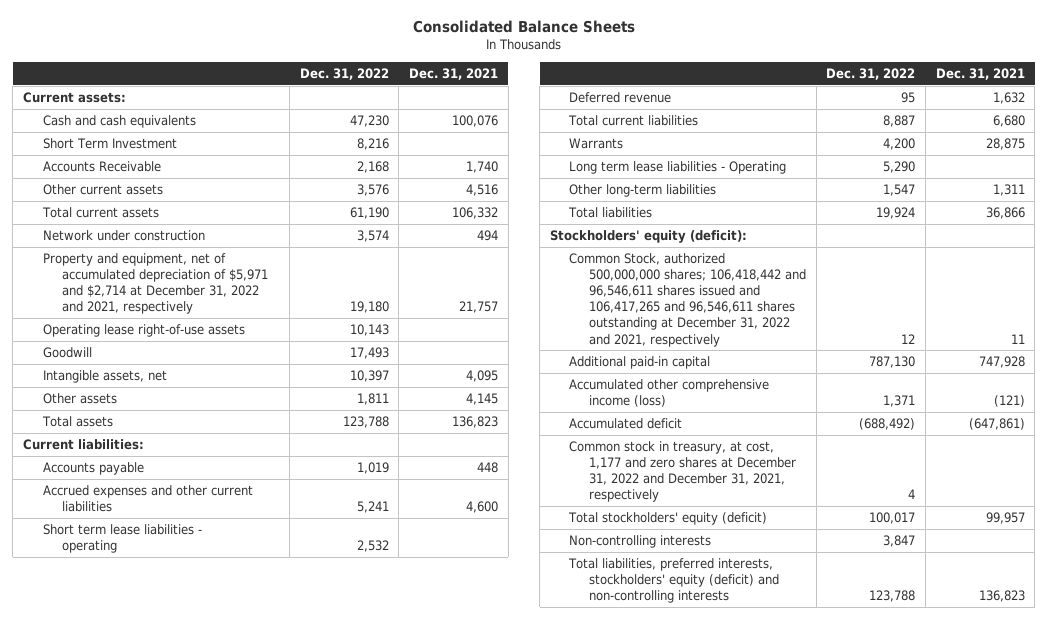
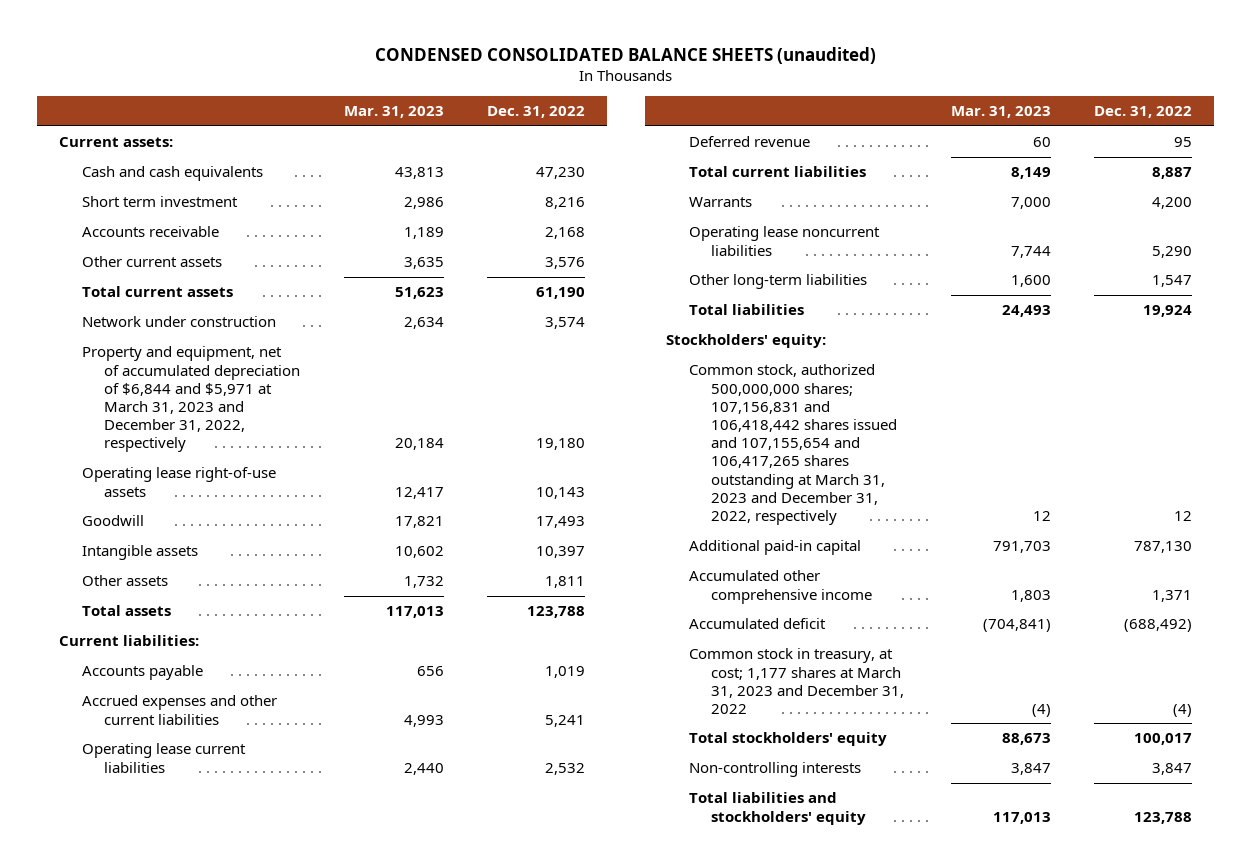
- Consolidated Balance Sheets
+ CONDENSED CONSOLIDATED BALANCE SHEETS (unaudited)
- | Dec. 31, 2022 | Dec. 31, 2021
+ | Mar. 31, 2023 | Dec. 31, 2022
- Short Term Investment | 8,216 |
- Accounts Receivable | 2,168 | 1,740
+ Short term investment | 2,986 | 8,216
+ Accounts receivable | 1,189 | 2,168
- Property and equipment, net of accumulated depreciation of $5,971 and $2,714 at December 31, 2022 and 2021, respectively | 19,180 | 21,757
+ Property and equipment, net of accumulated depreciation of $6,844 and $5,971 at March 31, 2023 and December 31, 2022, respectively | 20,184 | 19,180
- Intangible assets, net | 10,397 | 4,095
+ Intangible assets | 10,602 | 10,397
- Short term lease liabilities - operating | 2,532 |
+ Operating lease current liabilities | 2,440 | 2,532
- Long term lease liabilities - Operating | 5,290 |
+ Operating lease noncurrent liabilities | 7,744 | 5,290
- Stockholders' equity (deficit):
- Common Stock, authorized 500,000,000 shares; 106,418,442 and 96,546,611 shares issued and 106,417,265 and 96,546,611 shares outstanding at December 31, 2022 and 2021, respectively | 12 | 11
+ Stockholders' equity:
+ Common stock, authorized 500,000,000 shares; 107,156,831 and 106,418,442 shares issued and 107,155,654 and 106,417,265 shares outstanding at March 31, 2023 and December 31, 2022, respectively | 12 | 12
- Accumulated other comprehensive income (loss) | 1,371 | (121)
+ Accumulated other comprehensive income | 1,803 | 1,371
- Common stock in treasury, at cost, 1,177 and zero shares at December 31, 2022 and December 31, 2021, respectively | 4 |
- Total stockholders' equity (deficit) | 100,017 | 99,957
+ Common stock in treasury, at cost; 1,177 shares at March 31, 2023 and December 31, 2022 | (4) | (4)
+ Total stockholders' equity | 88,673 | 100,017
- Total liabilities, preferred interests, stockholders' equity (deficit) and non-controlling interests | 123,788 | 136,823
+ Total liabilities and stockholders' equity | 117,013 | 123,788

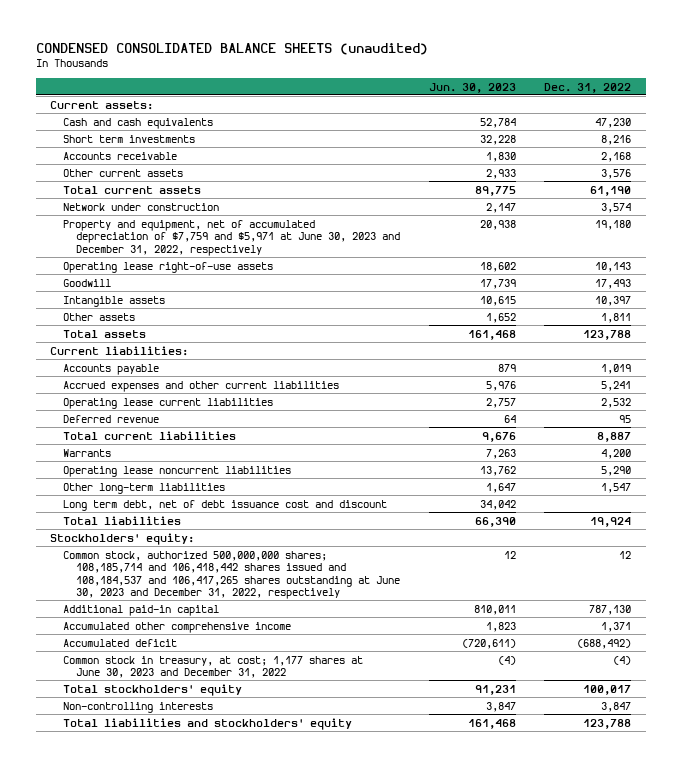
- | Mar. 31, 2023 | Dec. 31, 2022
+ | Jun. 30, 2023 | Dec. 31, 2022
- Short term investment | 2,986 | 8,216
+ Short term investments | 32,228 | 8,216
- Property and equipment, net of accumulated depreciation of $6,844 and $5,971 at March 31, 2023 and December 31, 2022, respectively | 20,184 | 19,180
+ Property and equipment, net of accumulated depreciation of $7,759 and $5,971 at June 30, 2023 and December 31, 2022, respectively | 20,938 | 19,180
+ Long term debt, net of debt issuance cost and discount | 34,042 |
- Common stock, authorized 500,000,000 shares; 107,156,831 and 106,418,442 shares issued and 107,155,654 and 106,417,265 shares outstanding at March 31, 2023 and December 31, 2022, respectively | 12 | 12
+ Common stock, authorized 500,000,000 shares; 108,185,714 and 106,418,442 shares issued and 108,184,537 and 106,417,265 shares outstanding at June 30, 2023 and December 31, 2022, respectively | 12 | 12
- Common stock in treasury, at cost; 1,177 shares at March 31, 2023 and December 31, 2022 | (4) | (4)
+ Common stock in treasury, at cost; 1,177 shares at June 30, 2023 and December 31, 2022 | (4) | (4)

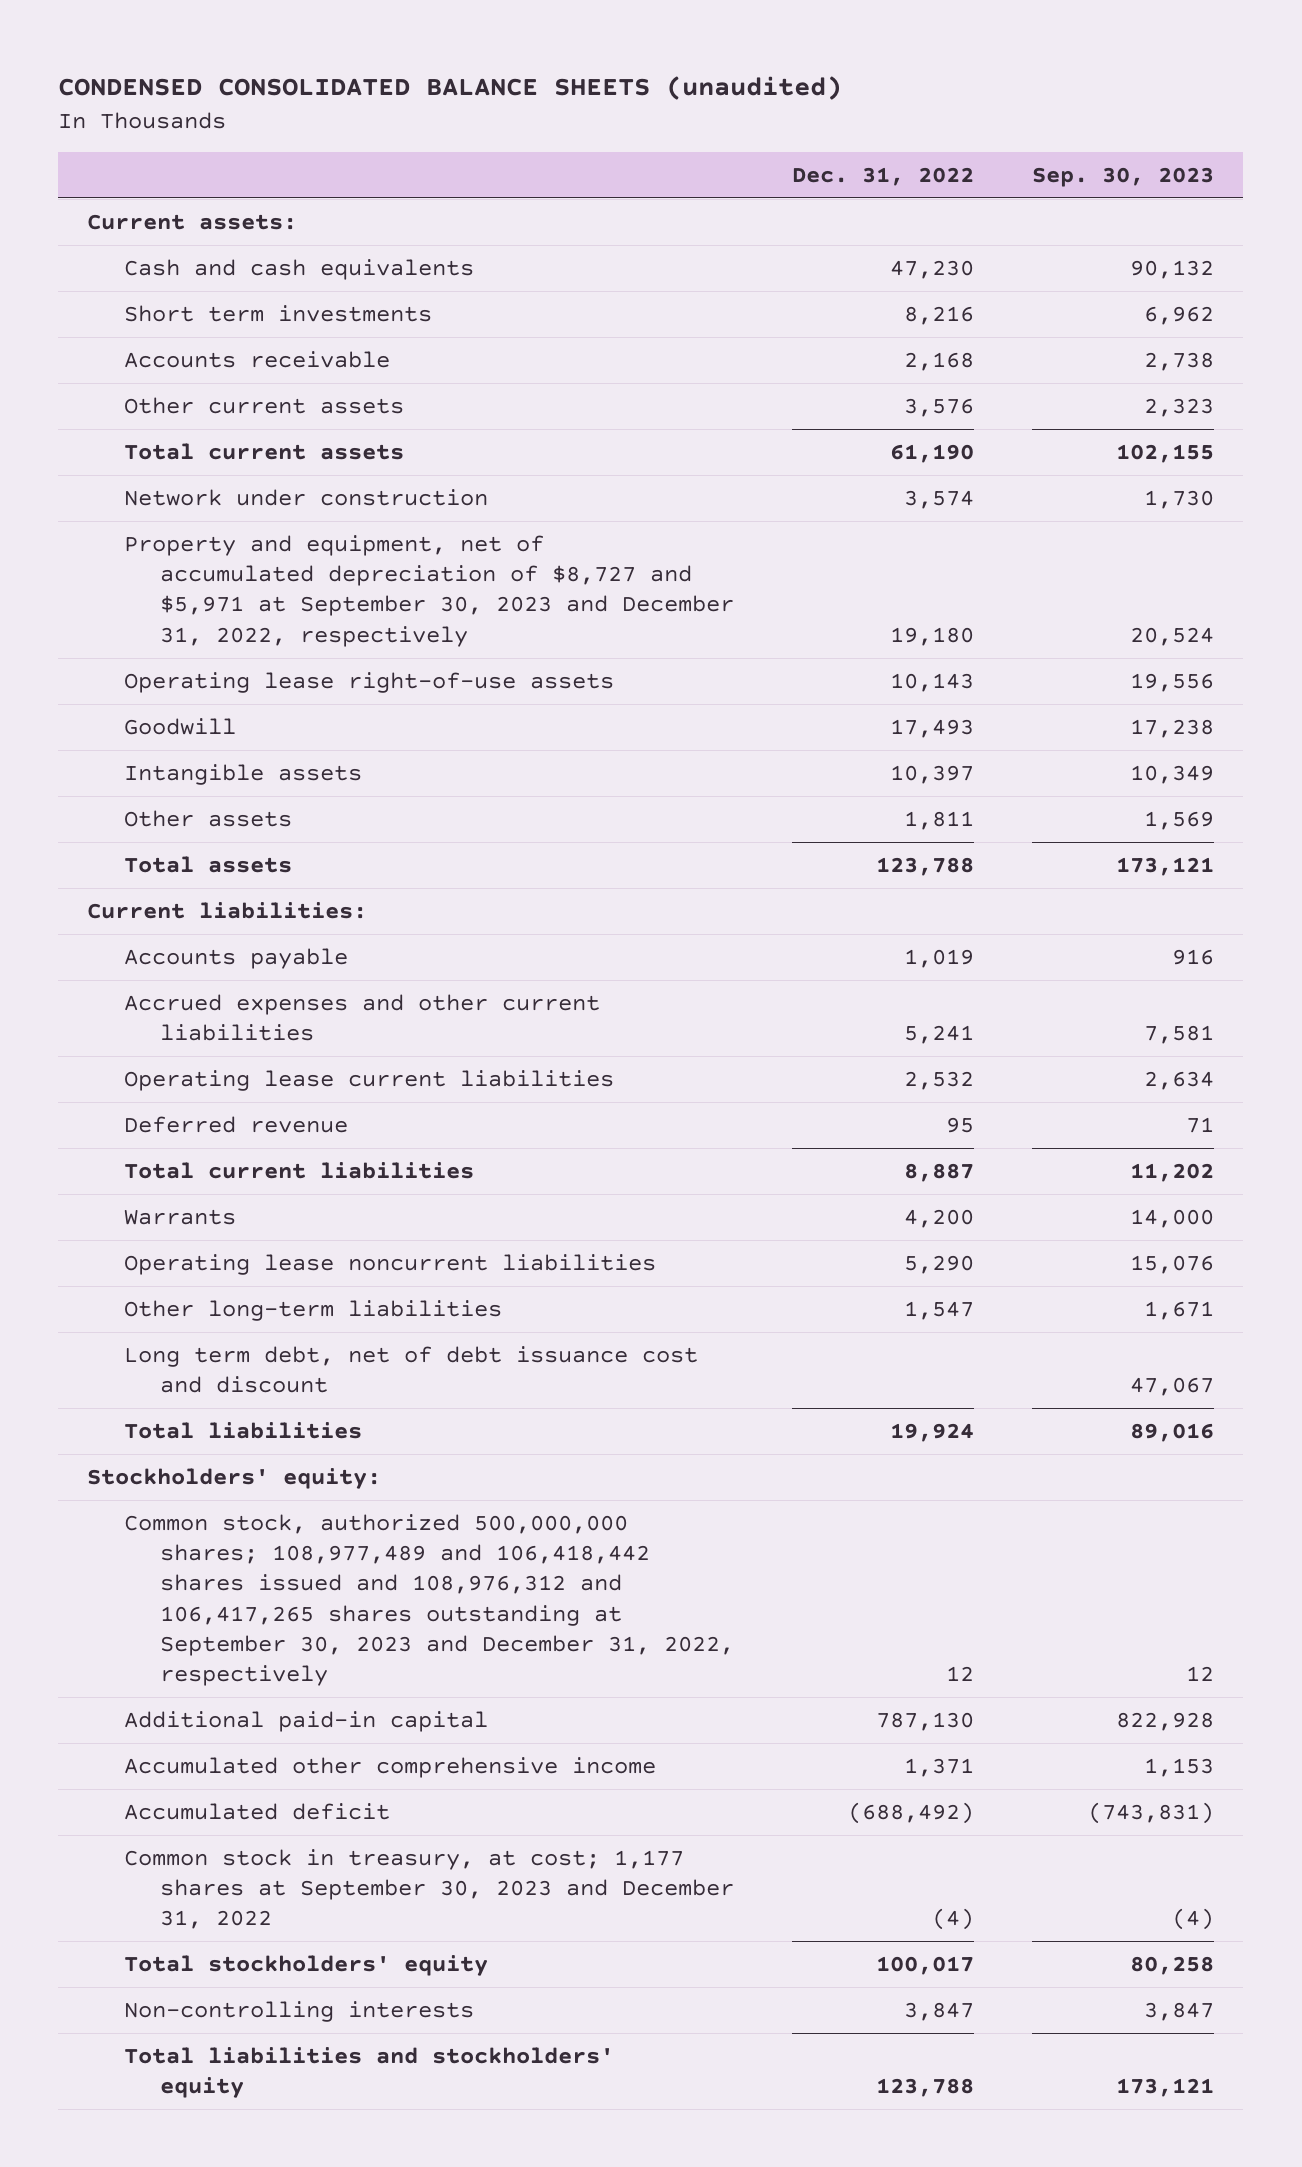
- | Jun. 30, 2023 | Dec. 31, 2022
+ | Dec. 31, 2022 | Sep. 30, 2023
- Property and equipment, net of accumulated depreciation of $7,759 and $5,971 at June 30, 2023 and December 31, 2022, respectively | 20,938 | 19,180
+ Property and equipment, net of accumulated depreciation of $8,727 and $5,971 at September 30, 2023 and December 31, 2022, respectively | 19,180 | 20,524
- Common stock, authorized 500,000,000 shares; 108,185,714 and 106,418,442 shares issued and 108,184,537 and 106,417,265 shares outstanding at June 30, 2023 and December 31, 2022, respectively | 12 | 12
+ Common stock, authorized 500,000,000 shares; 108,977,489 and 106,418,442 shares issued and 108,976,312 and 106,417,265 shares outstanding at September 30, 2023 and December 31, 2022, respectively | 12 | 12
- Common stock in treasury, at cost; 1,177 shares at June 30, 2023 and December 31, 2022 | (4) | (4)
+ Common stock in treasury, at cost; 1,177 shares at September 30, 2023 and December 31, 2022 | (4) | (4)

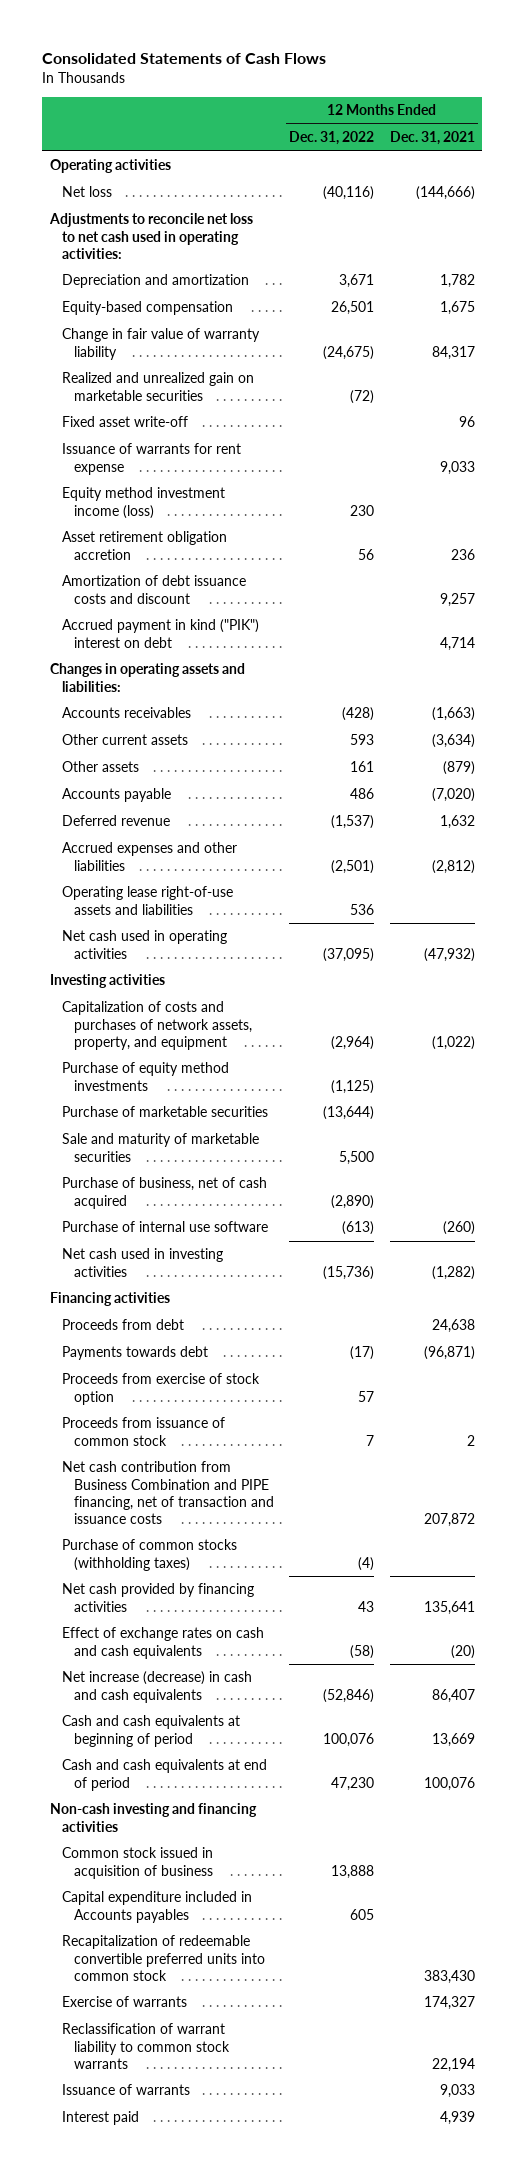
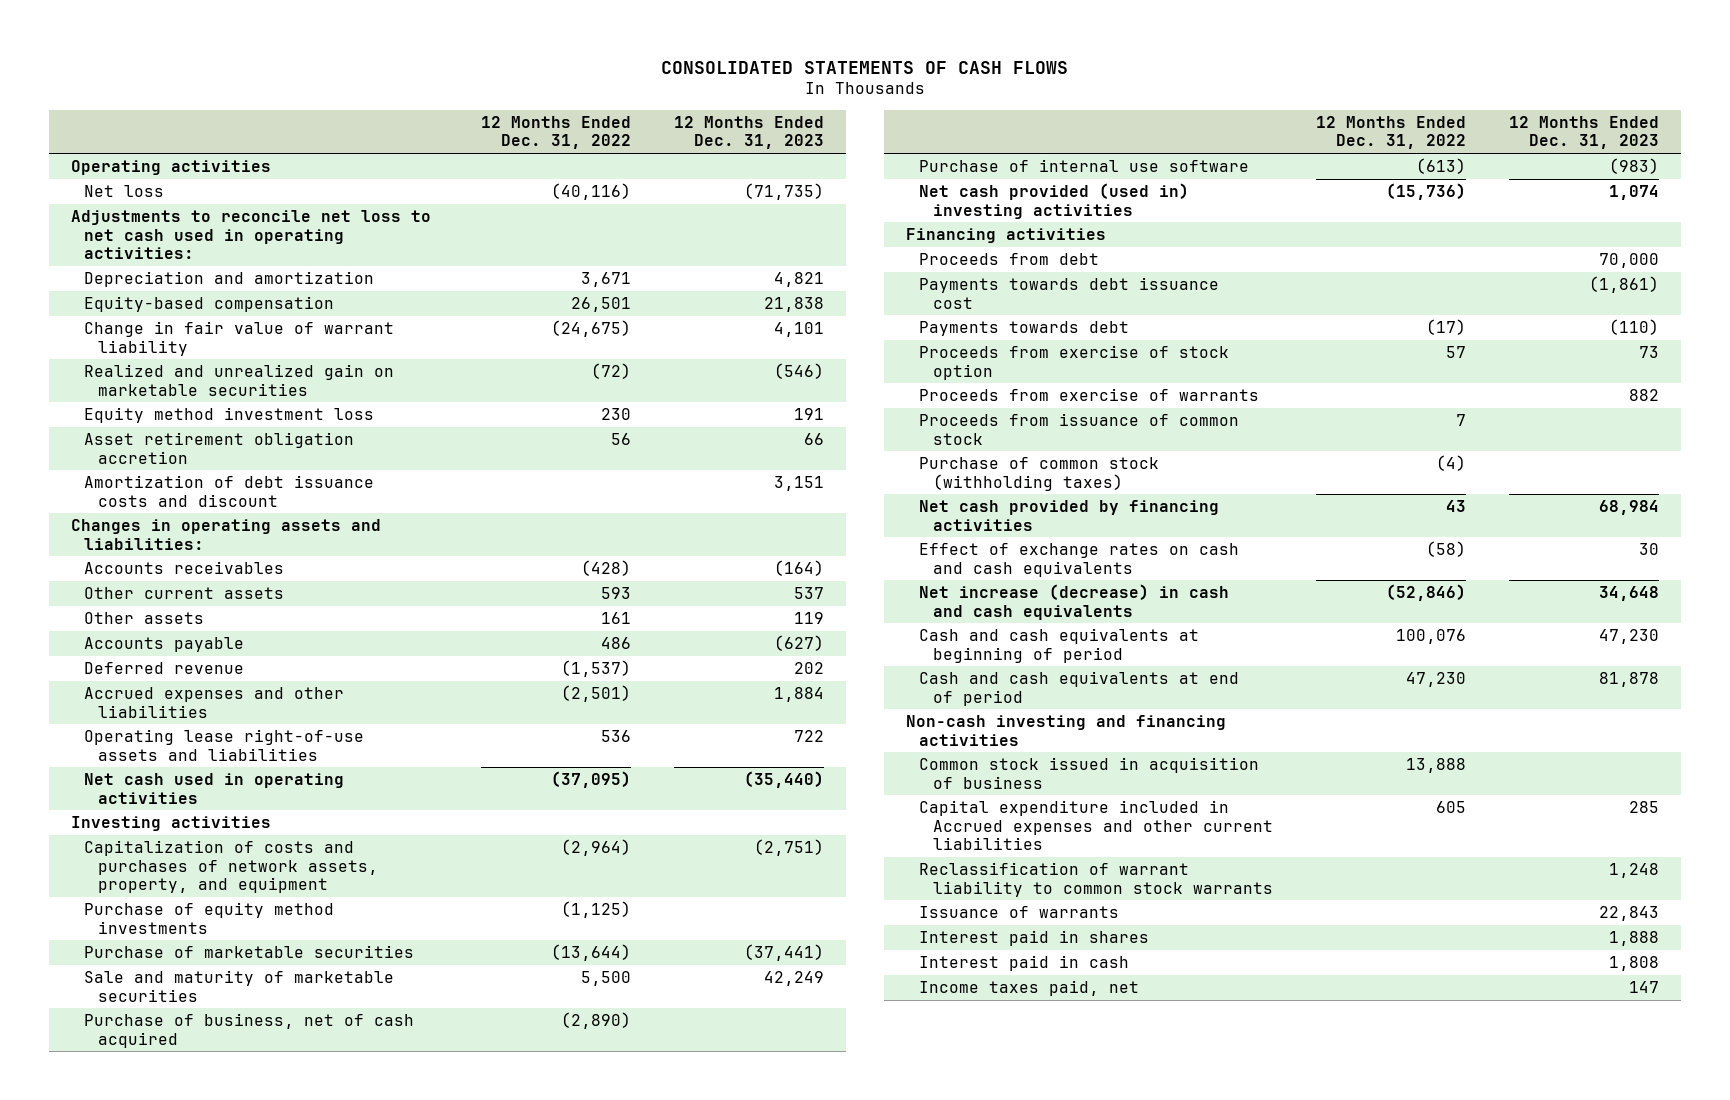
- Consolidated Statements of Cash Flows
+ CONSOLIDATED STATEMENTS OF CASH FLOWS
- | 12 Months Ended Dec. 31, 2022 | 12 Months Ended Dec. 31, 2021
+ | 12 Months Ended Dec. 31, 2022 | 12 Months Ended Dec. 31, 2023
- Change in fair value of warranty liability | (24,675) | 84,317
+ Change in fair value of warrant liability | (24,675) | 4,101
- Fixed asset write-off | | 96
- Issuance of warrants for rent expense | | 9,033
- Equity method investment income (loss) | 230 |
+ Equity method investment loss | 230 | 191
- Accrued payment in kind ("PIK") interest on debt | | 4,714
- Net cash used in investing activities | (15,736) | (1,282)
+ Net cash provided (used in) investing activities | (15,736) | 1,074
+ Payments towards debt issuance cost | | (1,861)
+ Proceeds from exercise of warrants | | 882
- Net cash contribution from Business Combination and PIPE financing, net of transaction and issuance costs | | 207,872
- Purchase of common stocks (withholding taxes) | (4) |
+ Purchase of common stock (withholding taxes) | (4) |
- Capital expenditure included in Accounts payables | 605 |
- Recapitalization of redeemable convertible preferred units into common stock | | 383,430
- Exercise of warrants | | 174,327
+ Capital expenditure included in Accrued expenses and other current liabilities | 605 | 285
- Interest paid | | 4,939
+ Interest paid in shares | | 1,888
+ Interest paid in cash | | 1,808
+ Income taxes paid, net | | 147

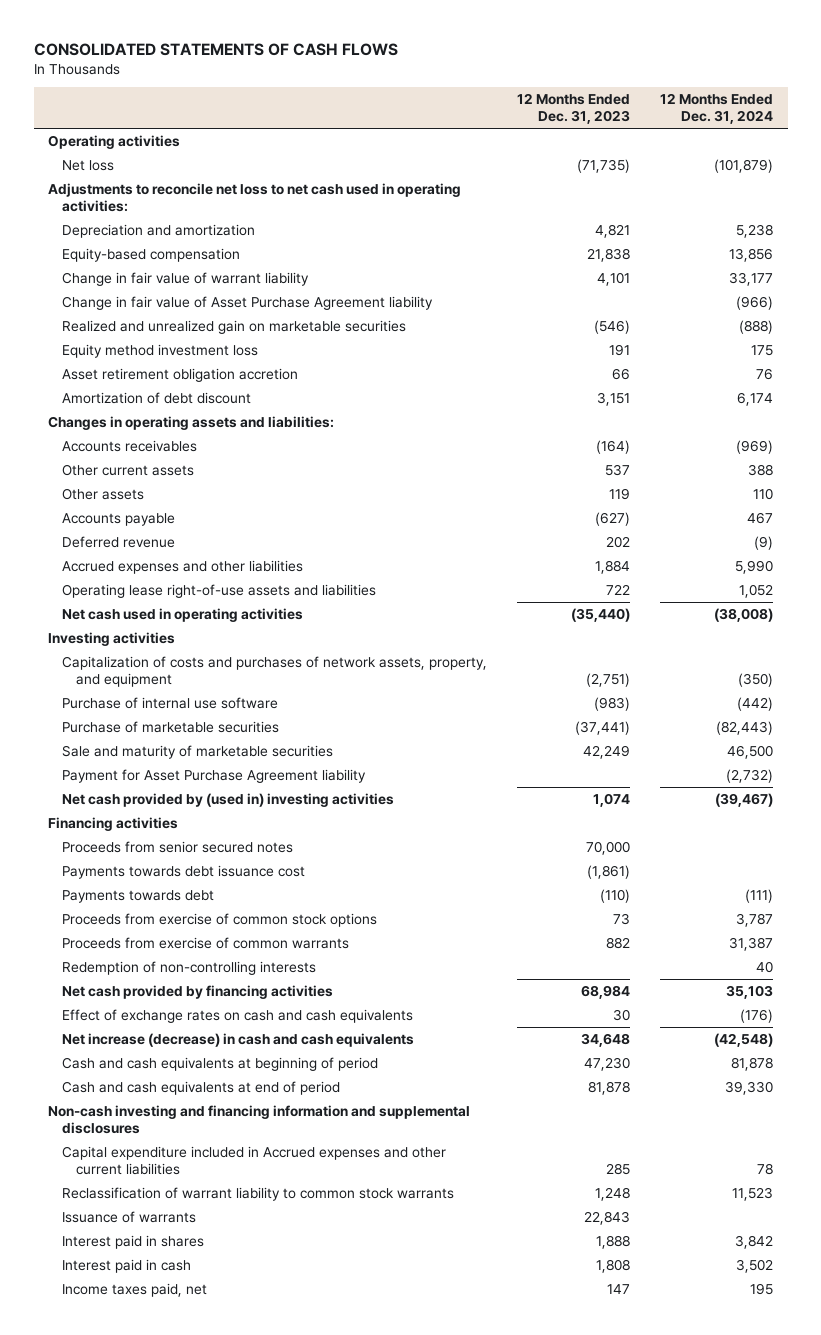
- | 12 Months Ended Dec. 31, 2022 | 12 Months Ended Dec. 31, 2023
+ | 12 Months Ended Dec. 31, 2023 | 12 Months Ended Dec. 31, 2024
+ Change in fair value of Asset Purchase Agreement liability | | (966)
- Amortization of debt issuance costs and discount | | 3,151
+ Amortization of debt discount | 3,151 | 6,174
- Purchase of equity method investments | (1,125) |
moved up: Purchase of internal use software | (983) | (442)
- Purchase of business, net of cash acquired | (2,890) |
- Net cash provided (used in) investing activities | (15,736) | 1,074
+ Payment for Asset Purchase Agreement liability | | (2,732)
+ Net cash provided by (used in) investing activities | 1,074 | (39,467)
- Proceeds from debt | | 70,000
+ Proceeds from senior secured notes | 70,000 |
- Proceeds from exercise of stock option | 57 | 73
- Proceeds from exercise of warrants | | 882
- Proceeds from issuance of common stock | 7 |
- Purchase of common stock (withholding taxes) | (4) |
+ Proceeds from exercise of common stock options | 73 | 3,787
+ Proceeds from exercise of common warrants | 882 | 31,387
+ Redemption of non-controlling interests | | 40
- Non-cash investing and financing activities
- Common stock issued in acquisition of business | 13,888 |
+ Non-cash investing and financing information and supplemental disclosures

